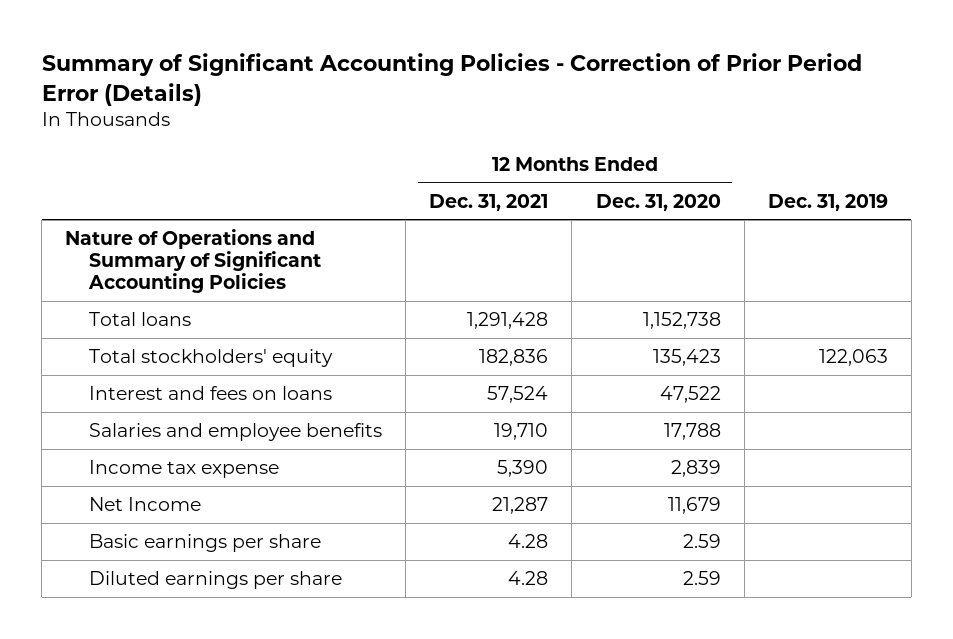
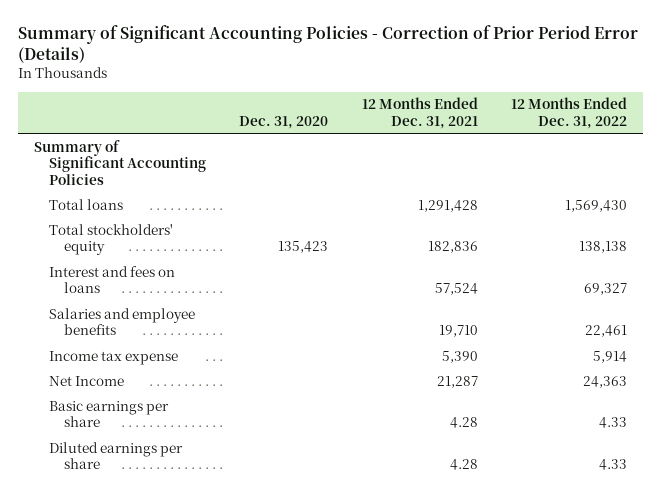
- | 12 Months Ended Dec. 31, 2021 | 12 Months Ended Dec. 31, 2020 | Dec. 31, 2019
+ | Dec. 31, 2020 | 12 Months Ended Dec. 31, 2021 | 12 Months Ended Dec. 31, 2022
- Nature of Operations and Summary of Significant Accounting Policies
+ Summary of Significant Accounting Policies

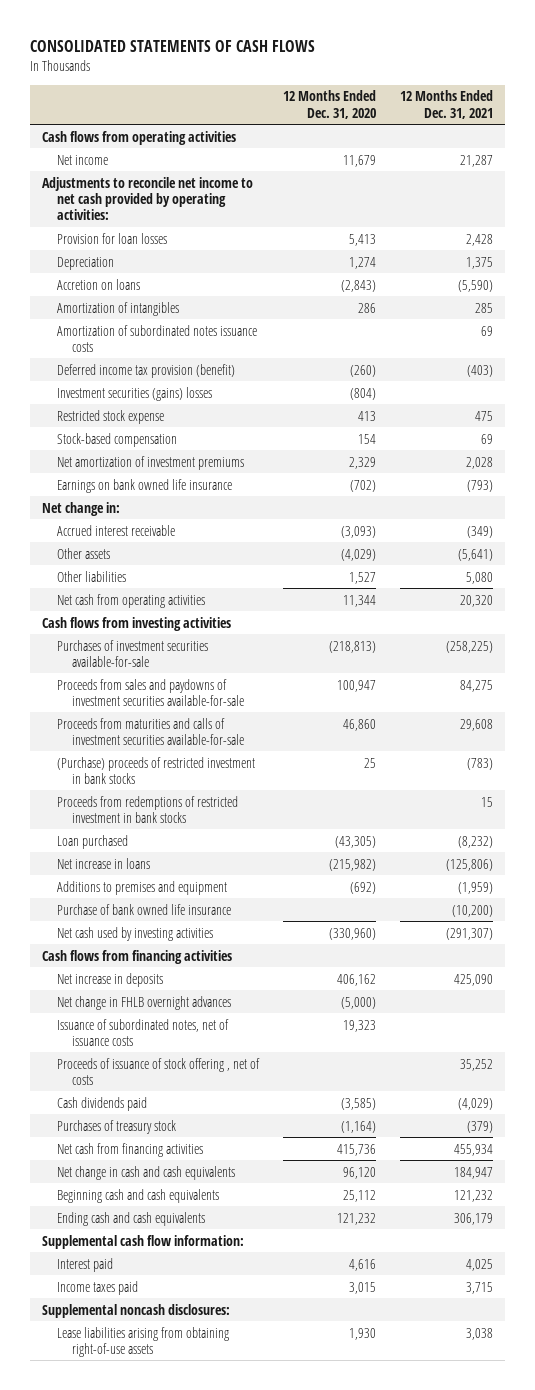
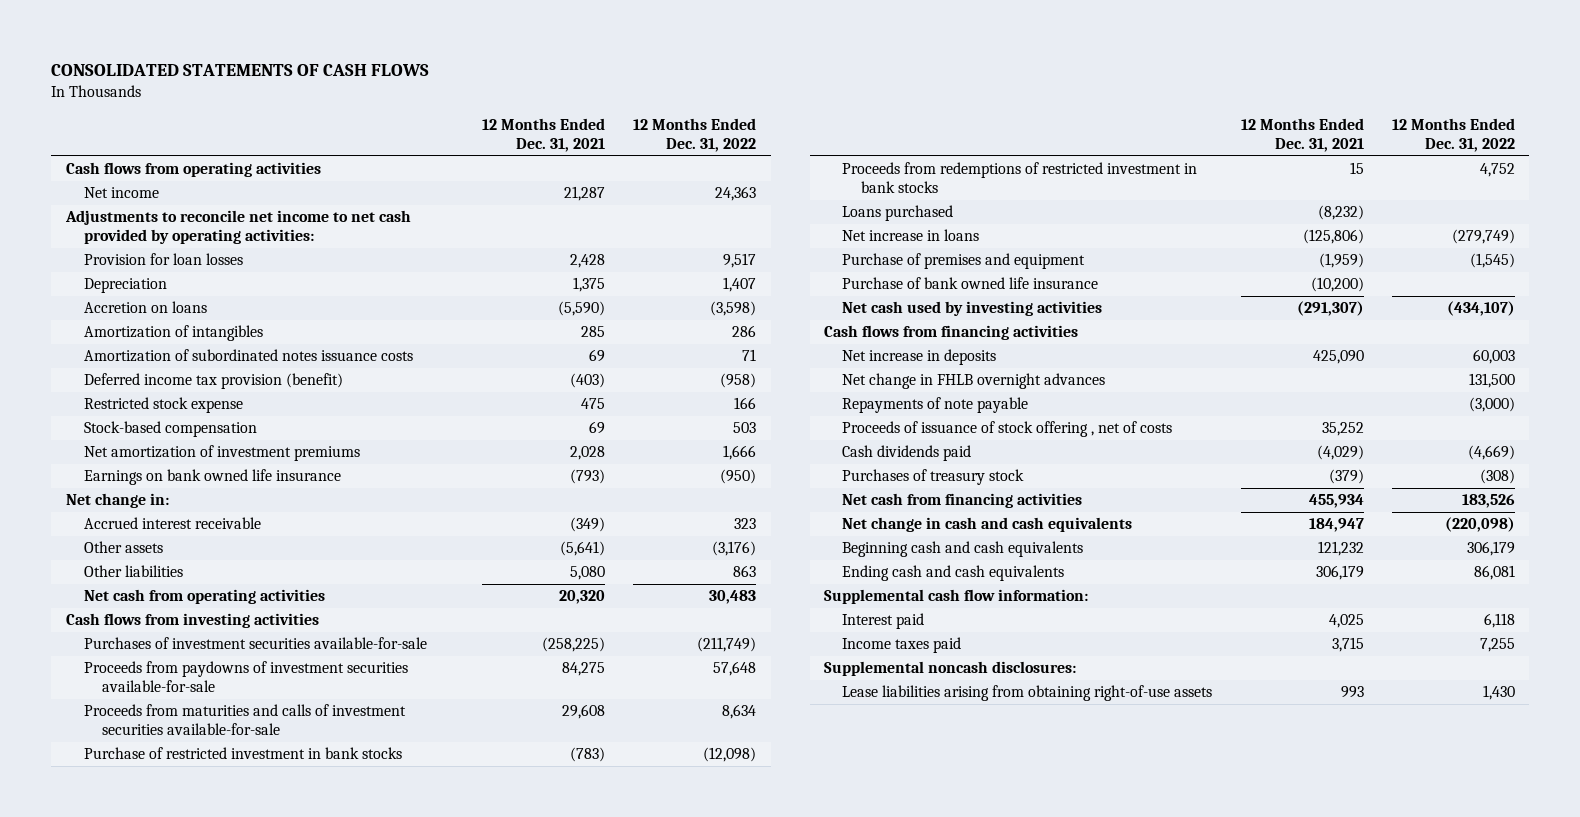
- | 12 Months Ended Dec. 31, 2020 | 12 Months Ended Dec. 31, 2021
+ | 12 Months Ended Dec. 31, 2021 | 12 Months Ended Dec. 31, 2022
- Investment securities (gains) losses | (804) |
- Proceeds from sales and paydowns of investment securities available-for-sale | 100,947 | 84,275
+ Proceeds from paydowns of investment securities available-for-sale | 84,275 | 57,648
- (Purchase) proceeds of restricted investment in bank stocks | 25 | (783)
+ Purchase of restricted investment in bank stocks | (783) | (12,098)
- Loan purchased | (43,305) | (8,232)
+ Loans purchased | (8,232) |
- Additions to premises and equipment | (692) | (1,959)
+ Purchase of premises and equipment | (1,959) | (1,545)
- Issuance of subordinated notes, net of issuance costs | 19,323 |
+ Repayments of note payable | | (3,000)
- Lease liabilities arising from obtaining right-of-use assets | 1,930 | 3,038
+ Lease liabilities arising from obtaining right-of-use assets | 993 | 1,430

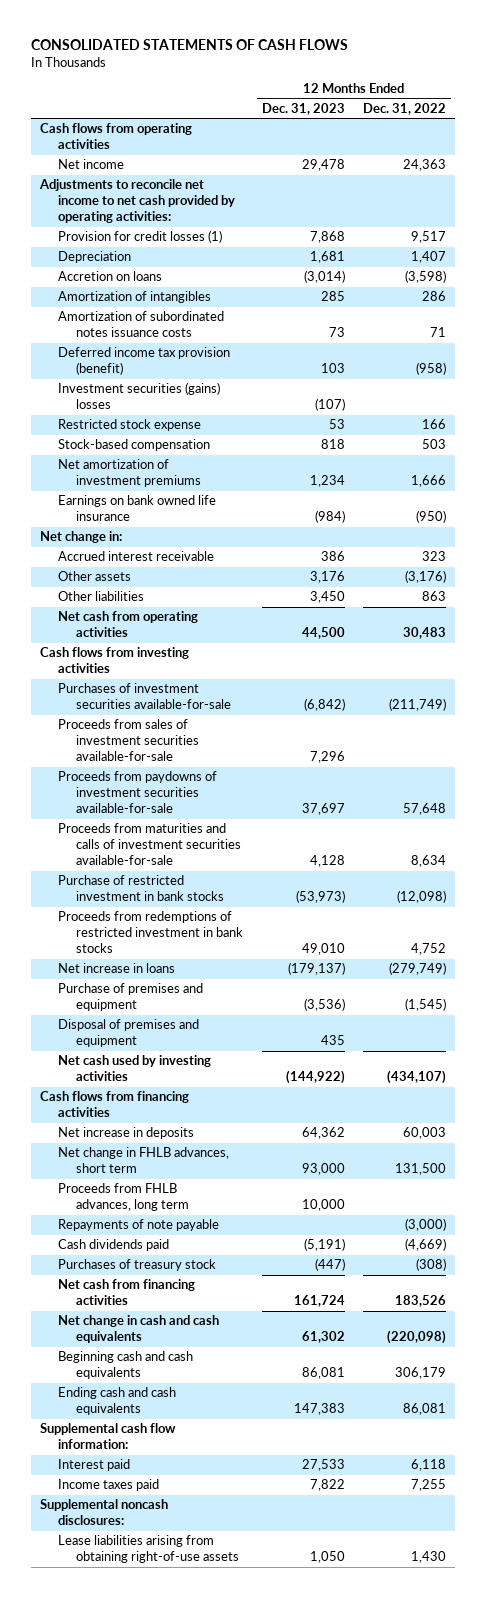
- | 12 Months Ended Dec. 31, 2021 | 12 Months Ended Dec. 31, 2022
+ | 12 Months Ended Dec. 31, 2023 | 12 Months Ended Dec. 31, 2022
- Provision for loan losses | 2,428 | 9,517
+ Provision for credit losses (1) | 7,868 | 9,517
+ Investment securities (gains) losses | (107) |
+ Proceeds from sales of investment securities available-for-sale | 7,296 |
- Loans purchased | (8,232) |
- Purchase of bank owned life insurance | (10,200) |
+ Disposal of premises and equipment | 435 |
- Net change in FHLB overnight advances | | 131,500
+ Net change in FHLB advances, short term | 93,000 | 131,500
+ Proceeds from FHLB advances, long term | 10,000 |
- Proceeds of issuance of stock offering , net of costs | 35,252 |

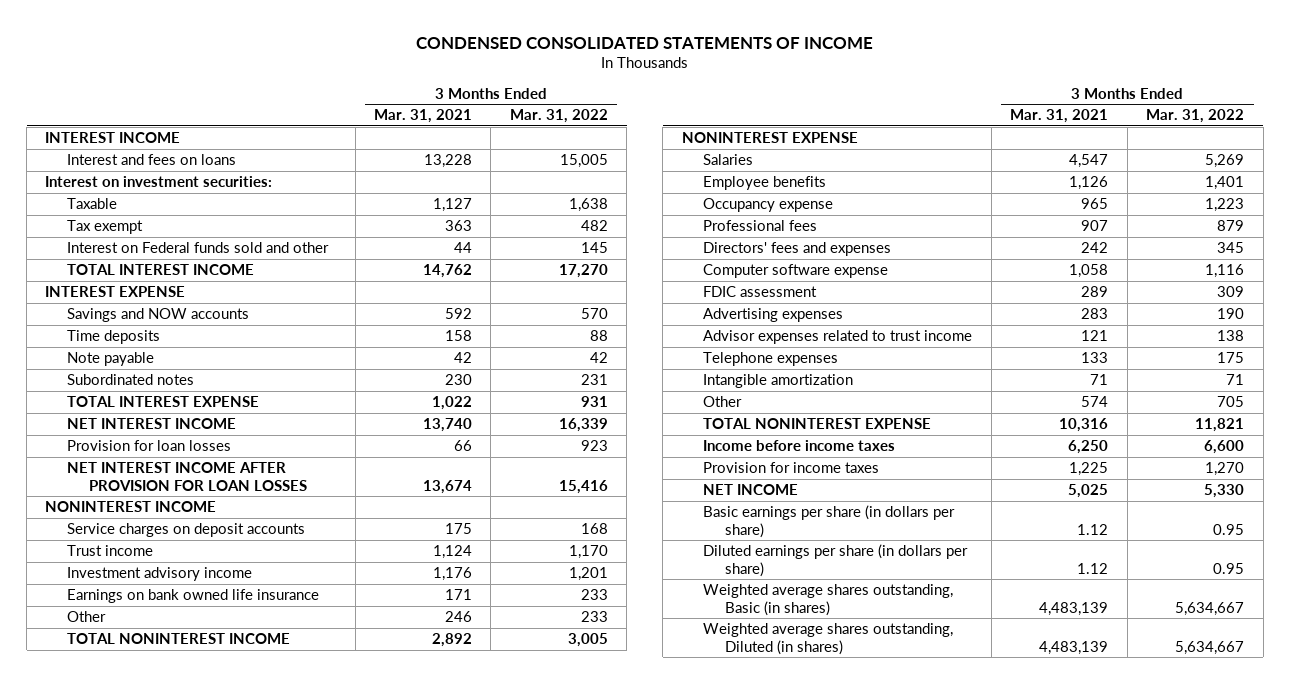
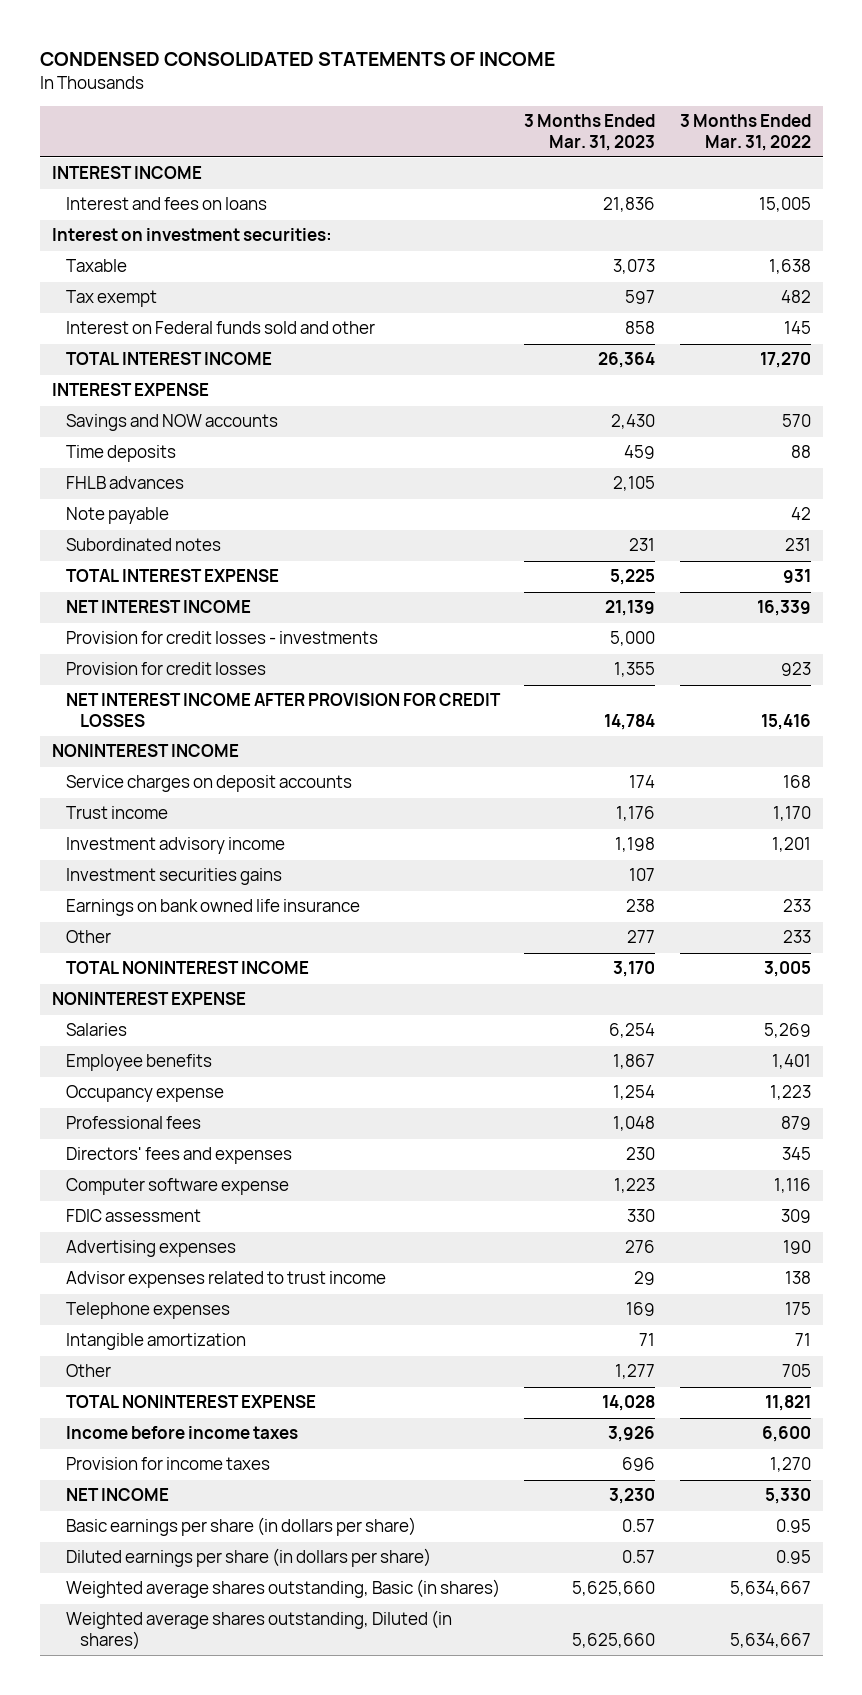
- | 3 Months Ended Mar. 31, 2021 | 3 Months Ended Mar. 31, 2022
+ | 3 Months Ended Mar. 31, 2023 | 3 Months Ended Mar. 31, 2022
+ FHLB advances | 2,105 |
- Provision for loan losses | 66 | 923
- NET INTEREST INCOME AFTER PROVISION FOR LOAN LOSSES | 13,674 | 15,416
+ Provision for credit losses - investments | 5,000 |
+ Provision for credit losses | 1,355 | 923
+ NET INTEREST INCOME AFTER PROVISION FOR CREDIT LOSSES | 14,784 | 15,416
+ Investment securities gains | 107 |

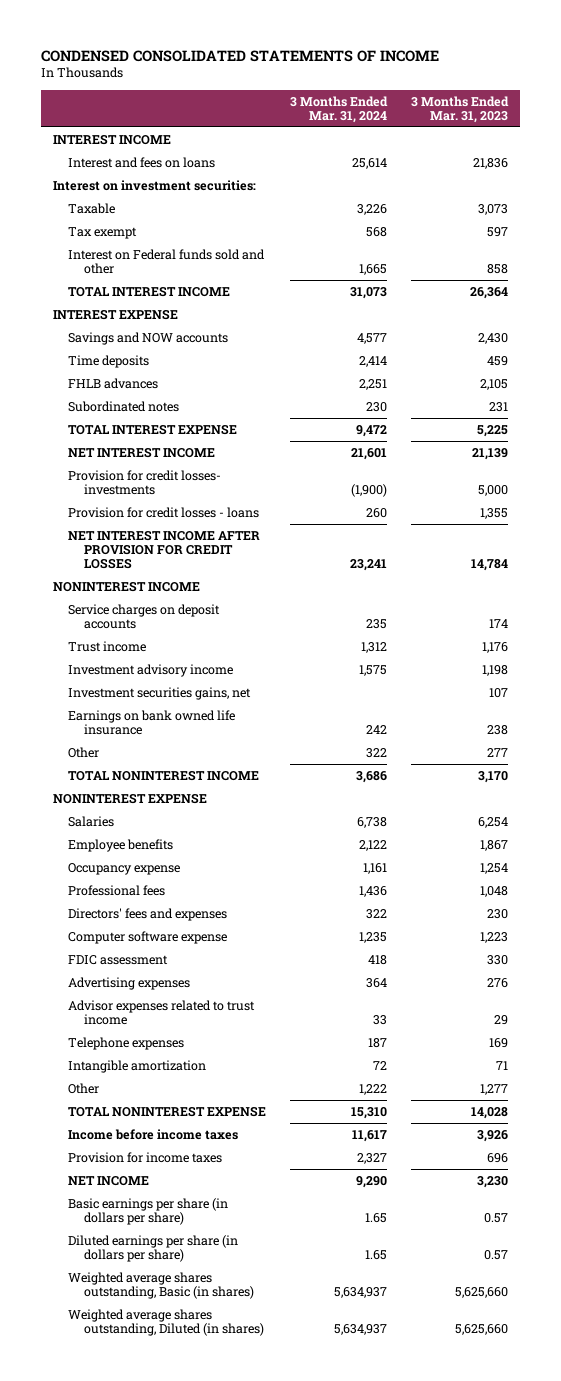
- | 3 Months Ended Mar. 31, 2023 | 3 Months Ended Mar. 31, 2022
+ | 3 Months Ended Mar. 31, 2024 | 3 Months Ended Mar. 31, 2023
- Note payable | | 42
- Provision for credit losses - investments | 5,000 |
- Provision for credit losses | 1,355 | 923
+ Provision for credit losses- investments | (1,900) | 5,000
+ Provision for credit losses - loans | 260 | 1,355
- Investment securities gains | 107 |
+ Investment securities gains, net | | 107

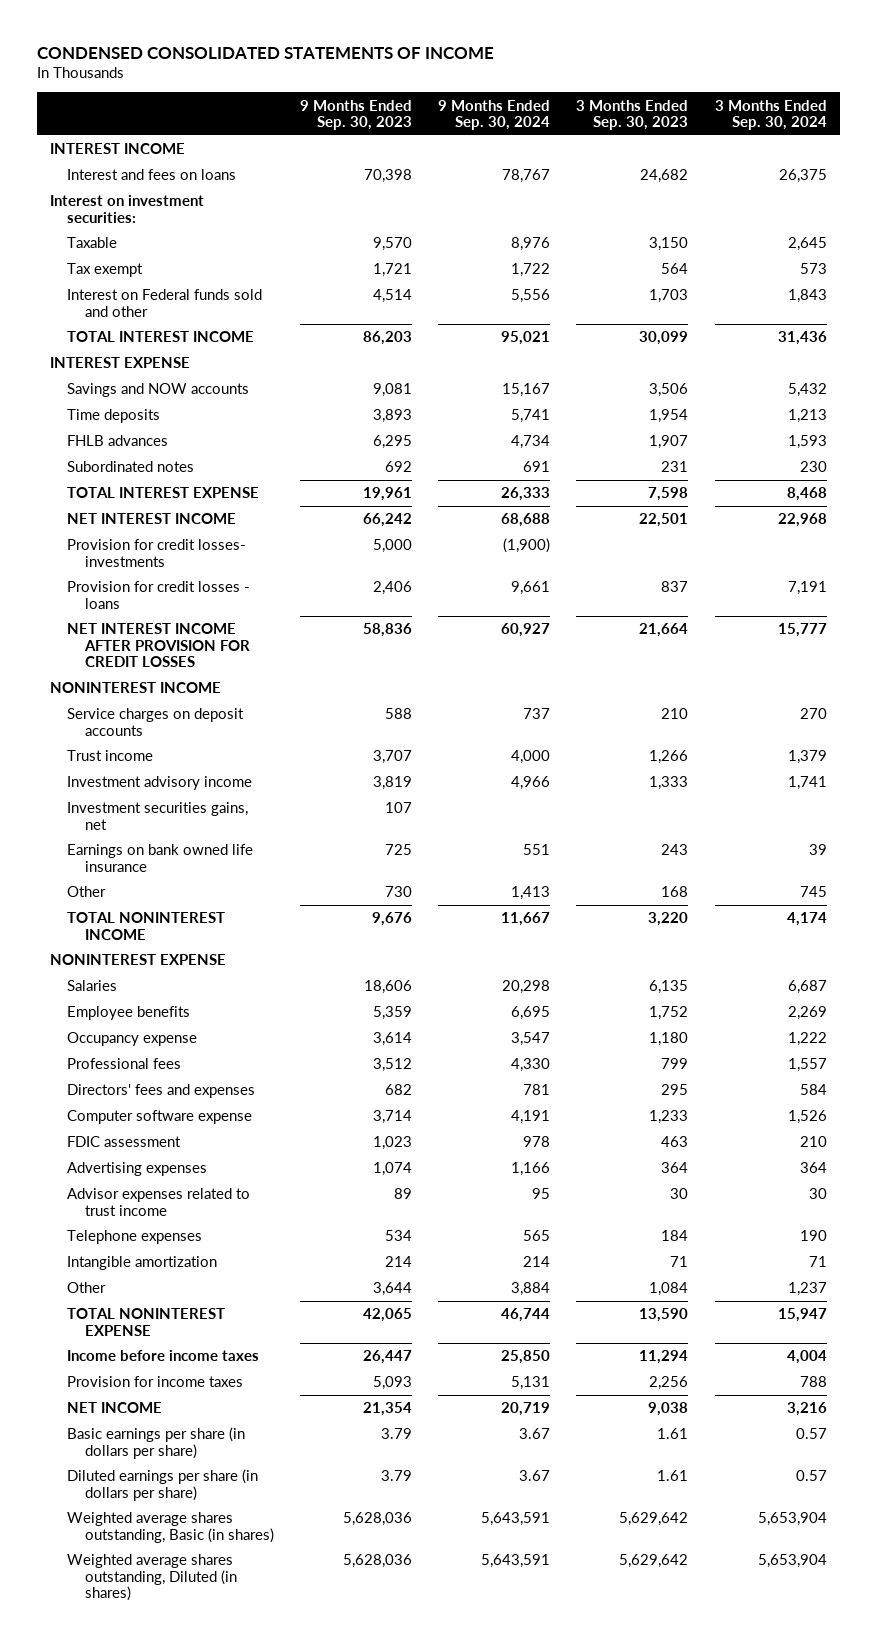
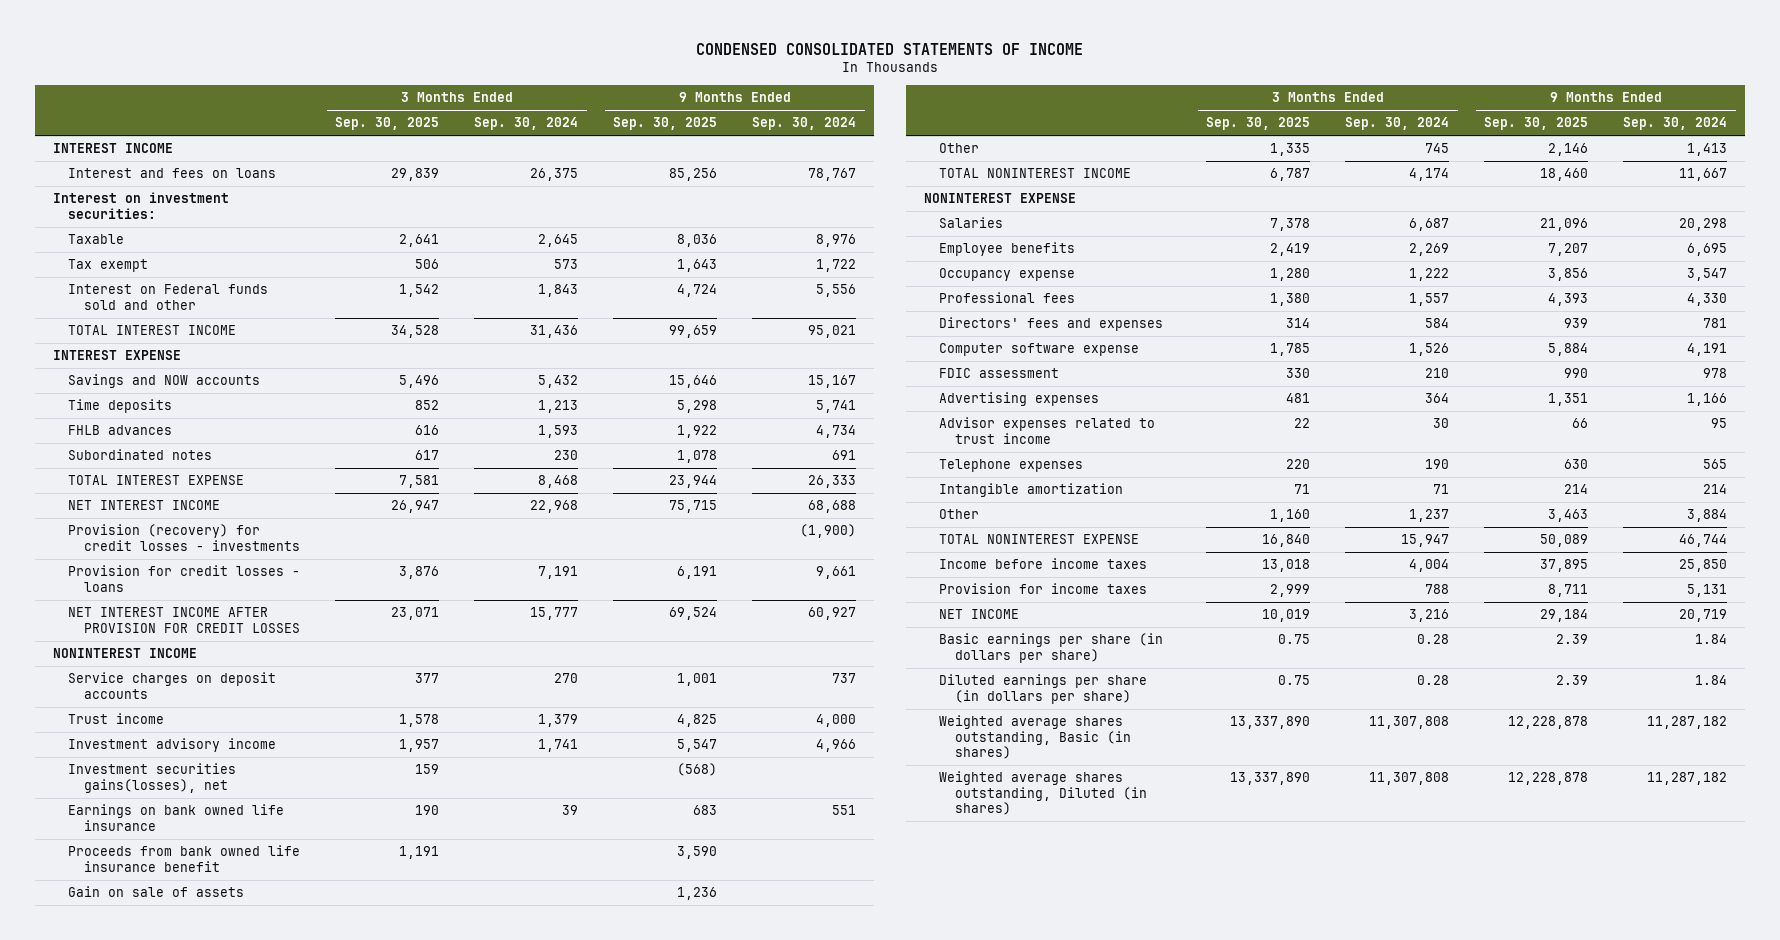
- | 9 Months Ended Sep. 30, 2023 | 9 Months Ended Sep. 30, 2024 | 3 Months Ended Sep. 30, 2023 | 3 Months Ended Sep. 30, 2024
+ | 3 Months Ended Sep. 30, 2025 | 3 Months Ended Sep. 30, 2024 | 9 Months Ended Sep. 30, 2025 | 9 Months Ended Sep. 30, 2024
- Provision for credit losses- investments | 5,000 | (1,900) | |
+ Provision (recovery) for credit losses - investments | | | | (1,900)
- Investment securities gains, net | 107 | | |
+ Investment securities gains(losses), net | 159 | | (568) |
+ Proceeds from bank owned life insurance benefit | 1,191 | | 3,590 |
+ Gain on sale of assets | | | 1,236 |
- Basic earnings per share (in dollars per share) | 3.79 | 3.67 | 1.61 | 0.57
- Diluted earnings per share (in dollars per share) | 3.79 | 3.67 | 1.61 | 0.57
- Weighted average shares outstanding, Basic (in shares) | 5,628,036 | 5,643,591 | 5,629,642 | 5,653,904
- Weighted average shares outstanding, Diluted (in shares) | 5,628,036 | 5,643,591 | 5,629,642 | 5,653,904
+ Basic earnings per share (in dollars per share) | 0.75 | 0.28 | 2.39 | 1.84
+ Diluted earnings per share (in dollars per share) | 0.75 | 0.28 | 2.39 | 1.84
+ Weighted average shares outstanding, Basic (in shares) | 13,337,890 | 11,307,808 | 12,228,878 | 11,287,182
+ Weighted average shares outstanding, Diluted (in shares) | 13,337,890 | 11,307,808 | 12,228,878 | 11,287,182

